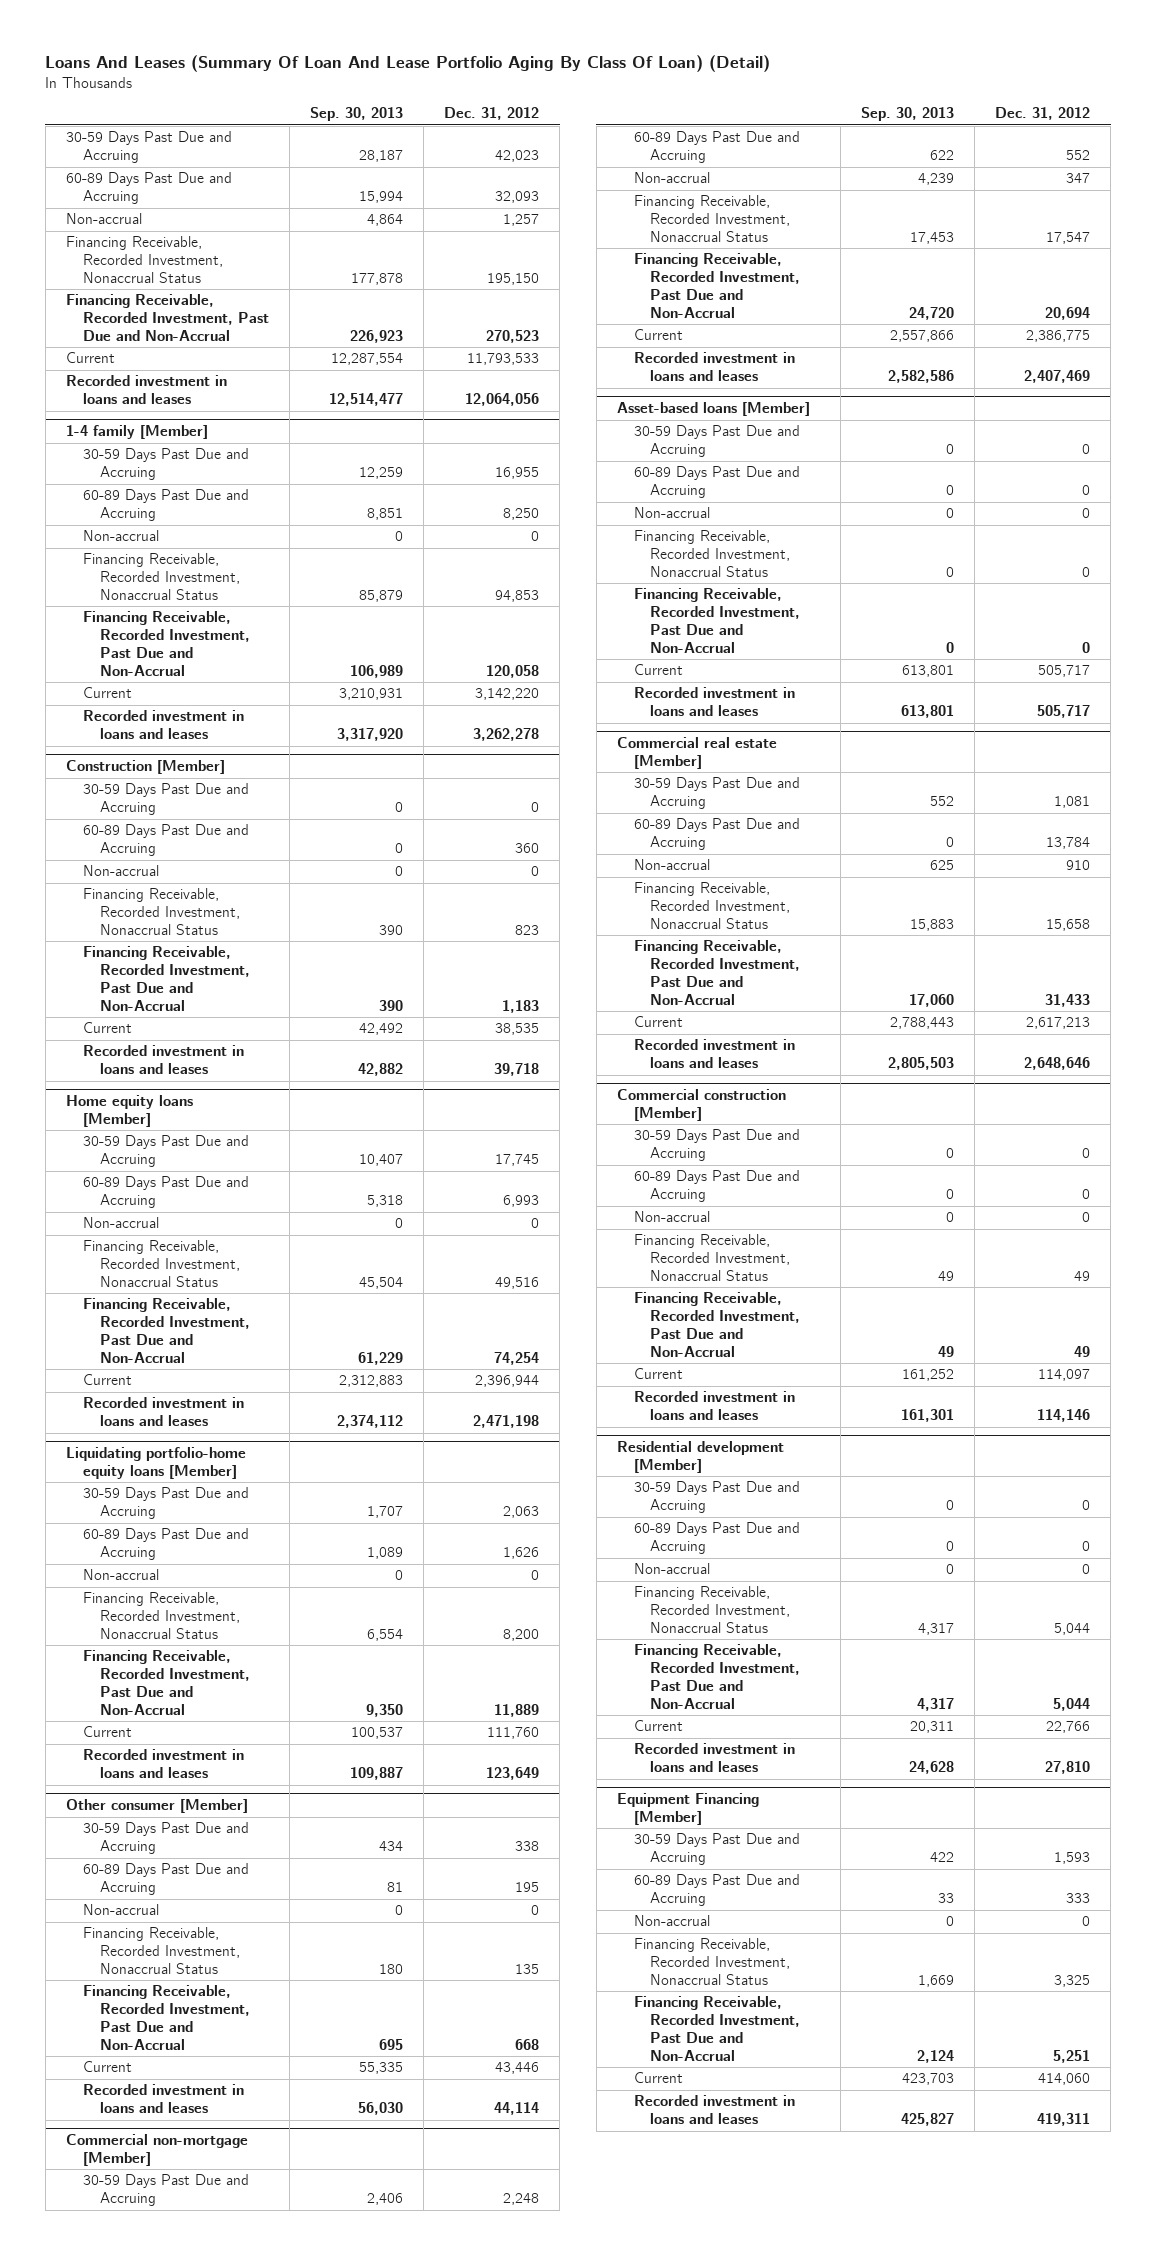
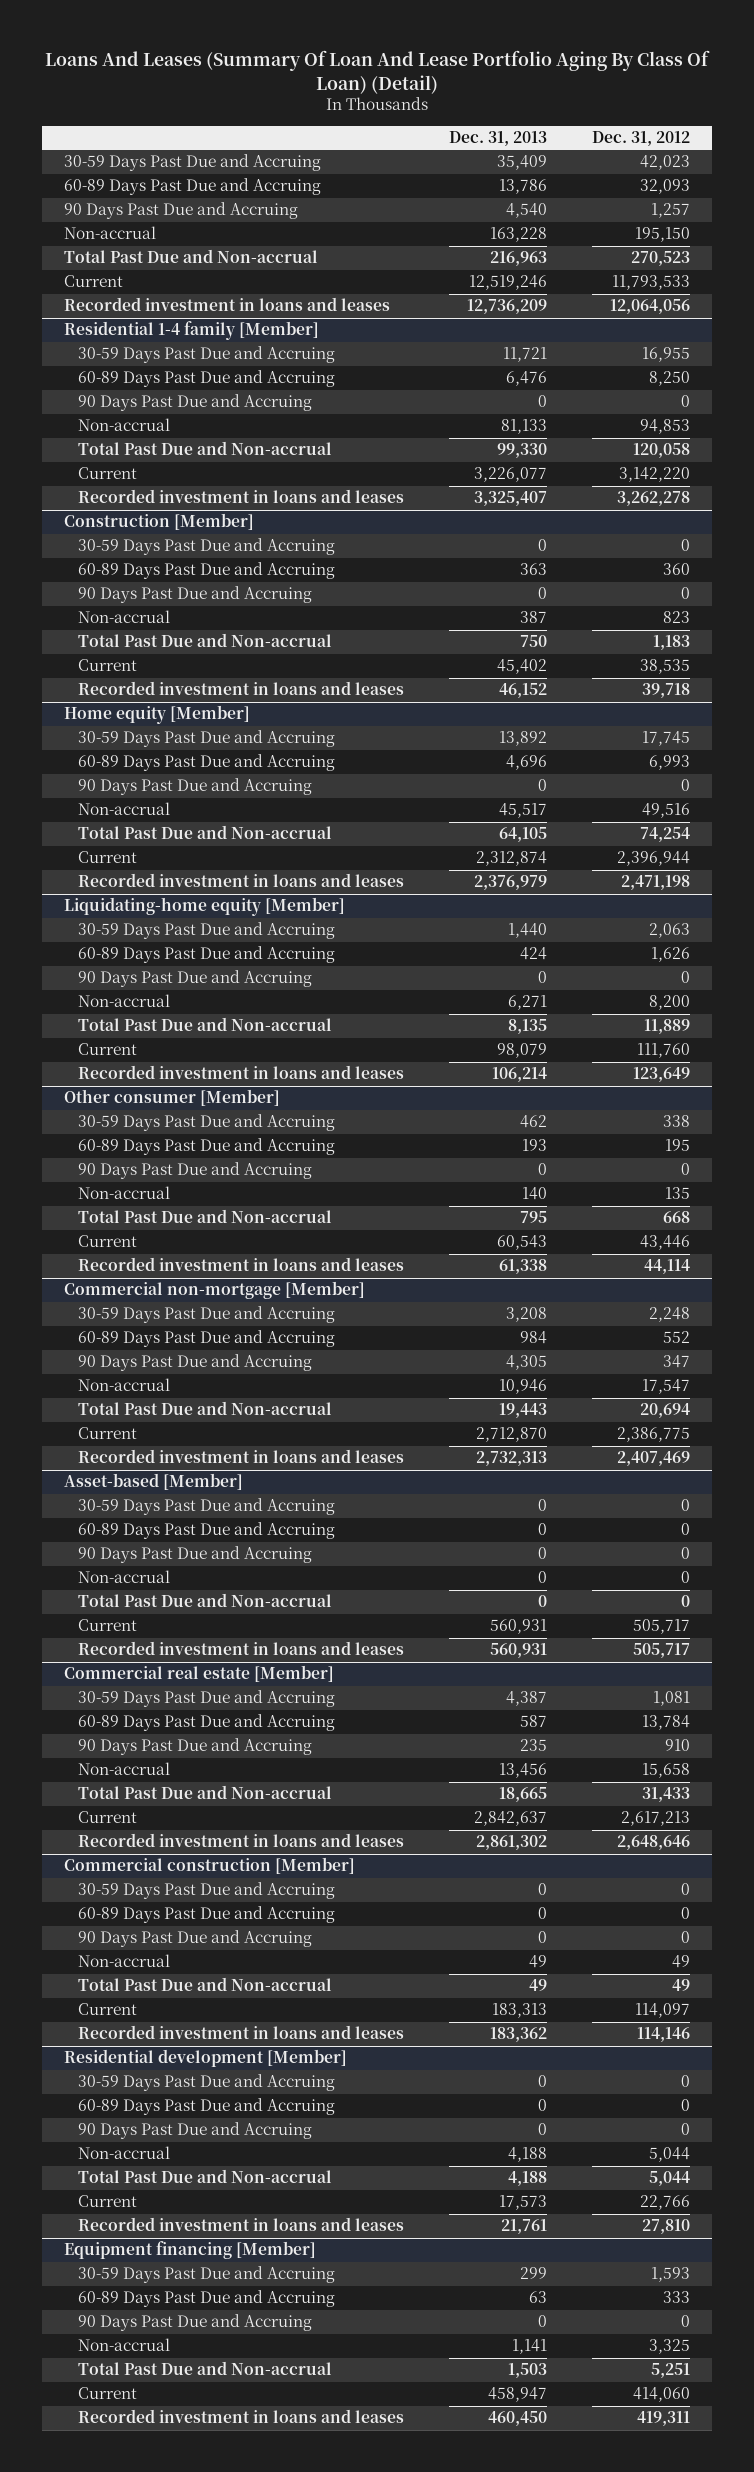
- | Sep. 30, 2013 | Dec. 31, 2012
+ | Dec. 31, 2013 | Dec. 31, 2012
- Non-accrual | 4,864 | 1,257
- Financing Receivable, Recorded Investment, Nonaccrual Status | 177,878 | 195,150
- Financing Receivable, Recorded Investment, Past Due and Non-Accrual | 226,923 | 270,523
+ 90 Days Past Due and Accruing | 4,540 | 1,257
+ Non-accrual | 163,228 | 195,150
+ Total Past Due and Non-accrual | 216,963 | 270,523
- 1-4 family [Member]
+ Residential 1-4 family [Member]
- Non-accrual | 0 | 0
- Financing Receivable, Recorded Investment, Nonaccrual Status | 85,879 | 94,853
- Financing Receivable, Recorded Investment, Past Due and Non-Accrual | 106,989 | 120,058
+ 90 Days Past Due and Accruing | 0 | 0
+ Non-accrual | 81,133 | 94,853
+ Total Past Due and Non-accrual | 99,330 | 120,058
@ Construction [Member]
- Non-accrual | 0 | 0
- Financing Receivable, Recorded Investment, Nonaccrual Status | 390 | 823
- Financing Receivable, Recorded Investment, Past Due and Non-Accrual | 390 | 1,183
+ 90 Days Past Due and Accruing | 0 | 0
+ Non-accrual | 387 | 823
+ Total Past Due and Non-accrual | 750 | 1,183
- Home equity loans [Member]
+ Home equity [Member]
- Non-accrual | 0 | 0
- Financing Receivable, Recorded Investment, Nonaccrual Status | 45,504 | 49,516
- Financing Receivable, Recorded Investment, Past Due and Non-Accrual | 61,229 | 74,254
+ 90 Days Past Due and Accruing | 0 | 0
+ Non-accrual | 45,517 | 49,516
+ Total Past Due and Non-accrual | 64,105 | 74,254
- Liquidating portfolio-home equity loans [Member]
+ Liquidating-home equity [Member]
- Non-accrual | 0 | 0
- Financing Receivable, Recorded Investment, Nonaccrual Status | 6,554 | 8,200
- Financing Receivable, Recorded Investment, Past Due and Non-Accrual | 9,350 | 11,889
+ 90 Days Past Due and Accruing | 0 | 0
+ Non-accrual | 6,271 | 8,200
+ Total Past Due and Non-accrual | 8,135 | 11,889
@ Other consumer [Member]
- Non-accrual | 0 | 0
- Financing Receivable, Recorded Investment, Nonaccrual Status | 180 | 135
- Financing Receivable, Recorded Investment, Past Due and Non-Accrual | 695 | 668
+ 90 Days Past Due and Accruing | 0 | 0
+ Non-accrual | 140 | 135
+ Total Past Due and Non-accrual | 795 | 668
@ Commercial non-mortgage [Member]
- Non-accrual | 4,239 | 347
- Financing Receivable, Recorded Investment, Nonaccrual Status | 17,453 | 17,547
- Financing Receivable, Recorded Investment, Past Due and Non-Accrual | 24,720 | 20,694
+ 90 Days Past Due and Accruing | 4,305 | 347
+ Non-accrual | 10,946 | 17,547
+ Total Past Due and Non-accrual | 19,443 | 20,694
- Asset-based loans [Member]
+ Asset-based [Member]
+ 90 Days Past Due and Accruing | 0 | 0
- Financing Receivable, Recorded Investment, Nonaccrual Status | 0 | 0
- Financing Receivable, Recorded Investment, Past Due and Non-Accrual | 0 | 0
+ Total Past Due and Non-accrual | 0 | 0
@ Commercial real estate [Member]
- Non-accrual | 625 | 910
- Financing Receivable, Recorded Investment, Nonaccrual Status | 15,883 | 15,658
- Financing Receivable, Recorded Investment, Past Due and Non-Accrual | 17,060 | 31,433
+ 90 Days Past Due and Accruing | 235 | 910
+ Non-accrual | 13,456 | 15,658
+ Total Past Due and Non-accrual | 18,665 | 31,433
@ Commercial construction [Member]
- Non-accrual | 0 | 0
- Financing Receivable, Recorded Investment, Nonaccrual Status | 49 | 49
- Financing Receivable, Recorded Investment, Past Due and Non-Accrual | 49 | 49
+ 90 Days Past Due and Accruing | 0 | 0
+ Non-accrual | 49 | 49
+ Total Past Due and Non-accrual | 49 | 49
@ Residential development [Member]
- Non-accrual | 0 | 0
- Financing Receivable, Recorded Investment, Nonaccrual Status | 4,317 | 5,044
- Financing Receivable, Recorded Investment, Past Due and Non-Accrual | 4,317 | 5,044
+ 90 Days Past Due and Accruing | 0 | 0
+ Non-accrual | 4,188 | 5,044
+ Total Past Due and Non-accrual | 4,188 | 5,044
- Equipment Financing [Member]
+ Equipment financing [Member]
- Non-accrual | 0 | 0
- Financing Receivable, Recorded Investment, Nonaccrual Status | 1,669 | 3,325
- Financing Receivable, Recorded Investment, Past Due and Non-Accrual | 2,124 | 5,251
+ 90 Days Past Due and Accruing | 0 | 0
+ Non-accrual | 1,141 | 3,325
+ Total Past Due and Non-accrual | 1,503 | 5,251

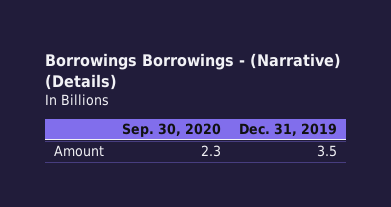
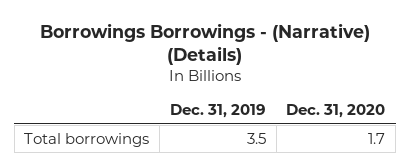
- | Sep. 30, 2020 | Dec. 31, 2019
+ | Dec. 31, 2019 | Dec. 31, 2020
- Amount | 2.3 | 3.5
+ Total borrowings | 3.5 | 1.7

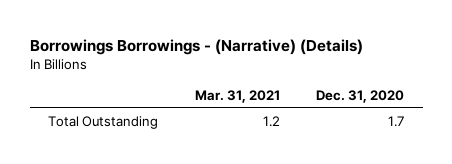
- | Dec. 31, 2019 | Dec. 31, 2020
+ | Mar. 31, 2021 | Dec. 31, 2020
- Total borrowings | 3.5 | 1.7
+ Total Outstanding | 1.2 | 1.7

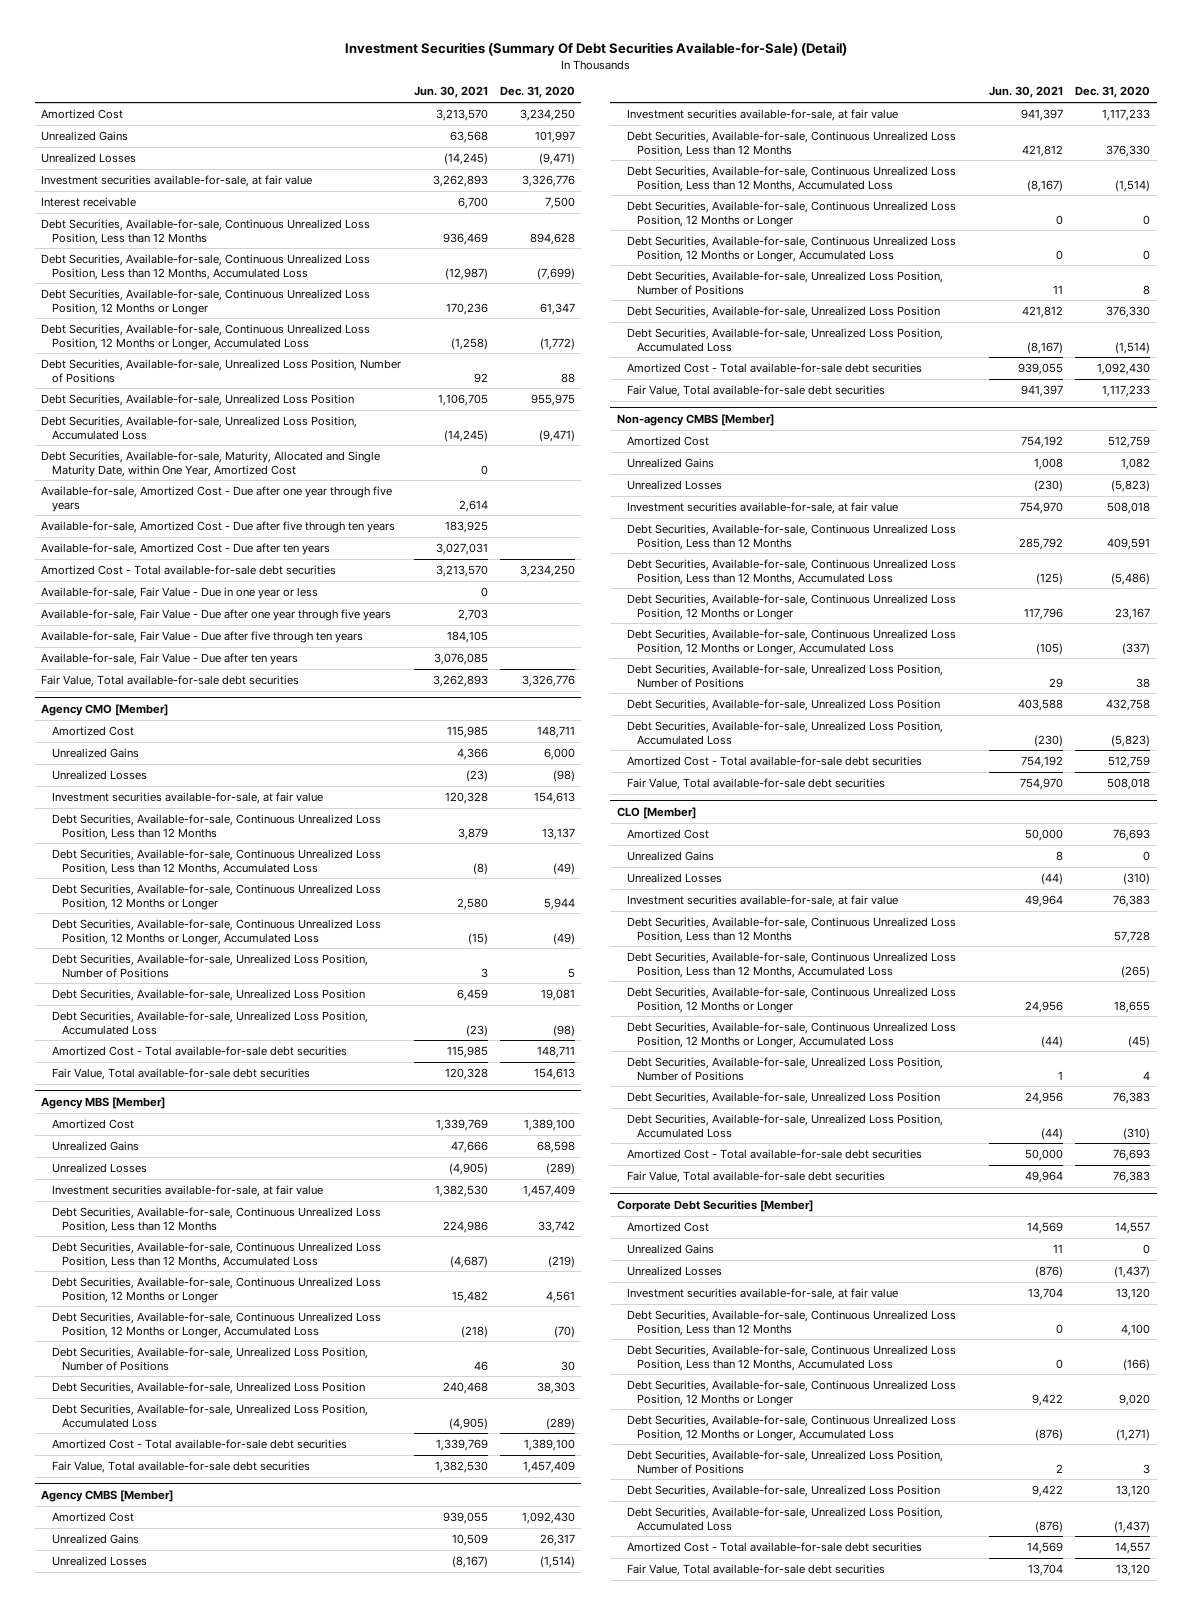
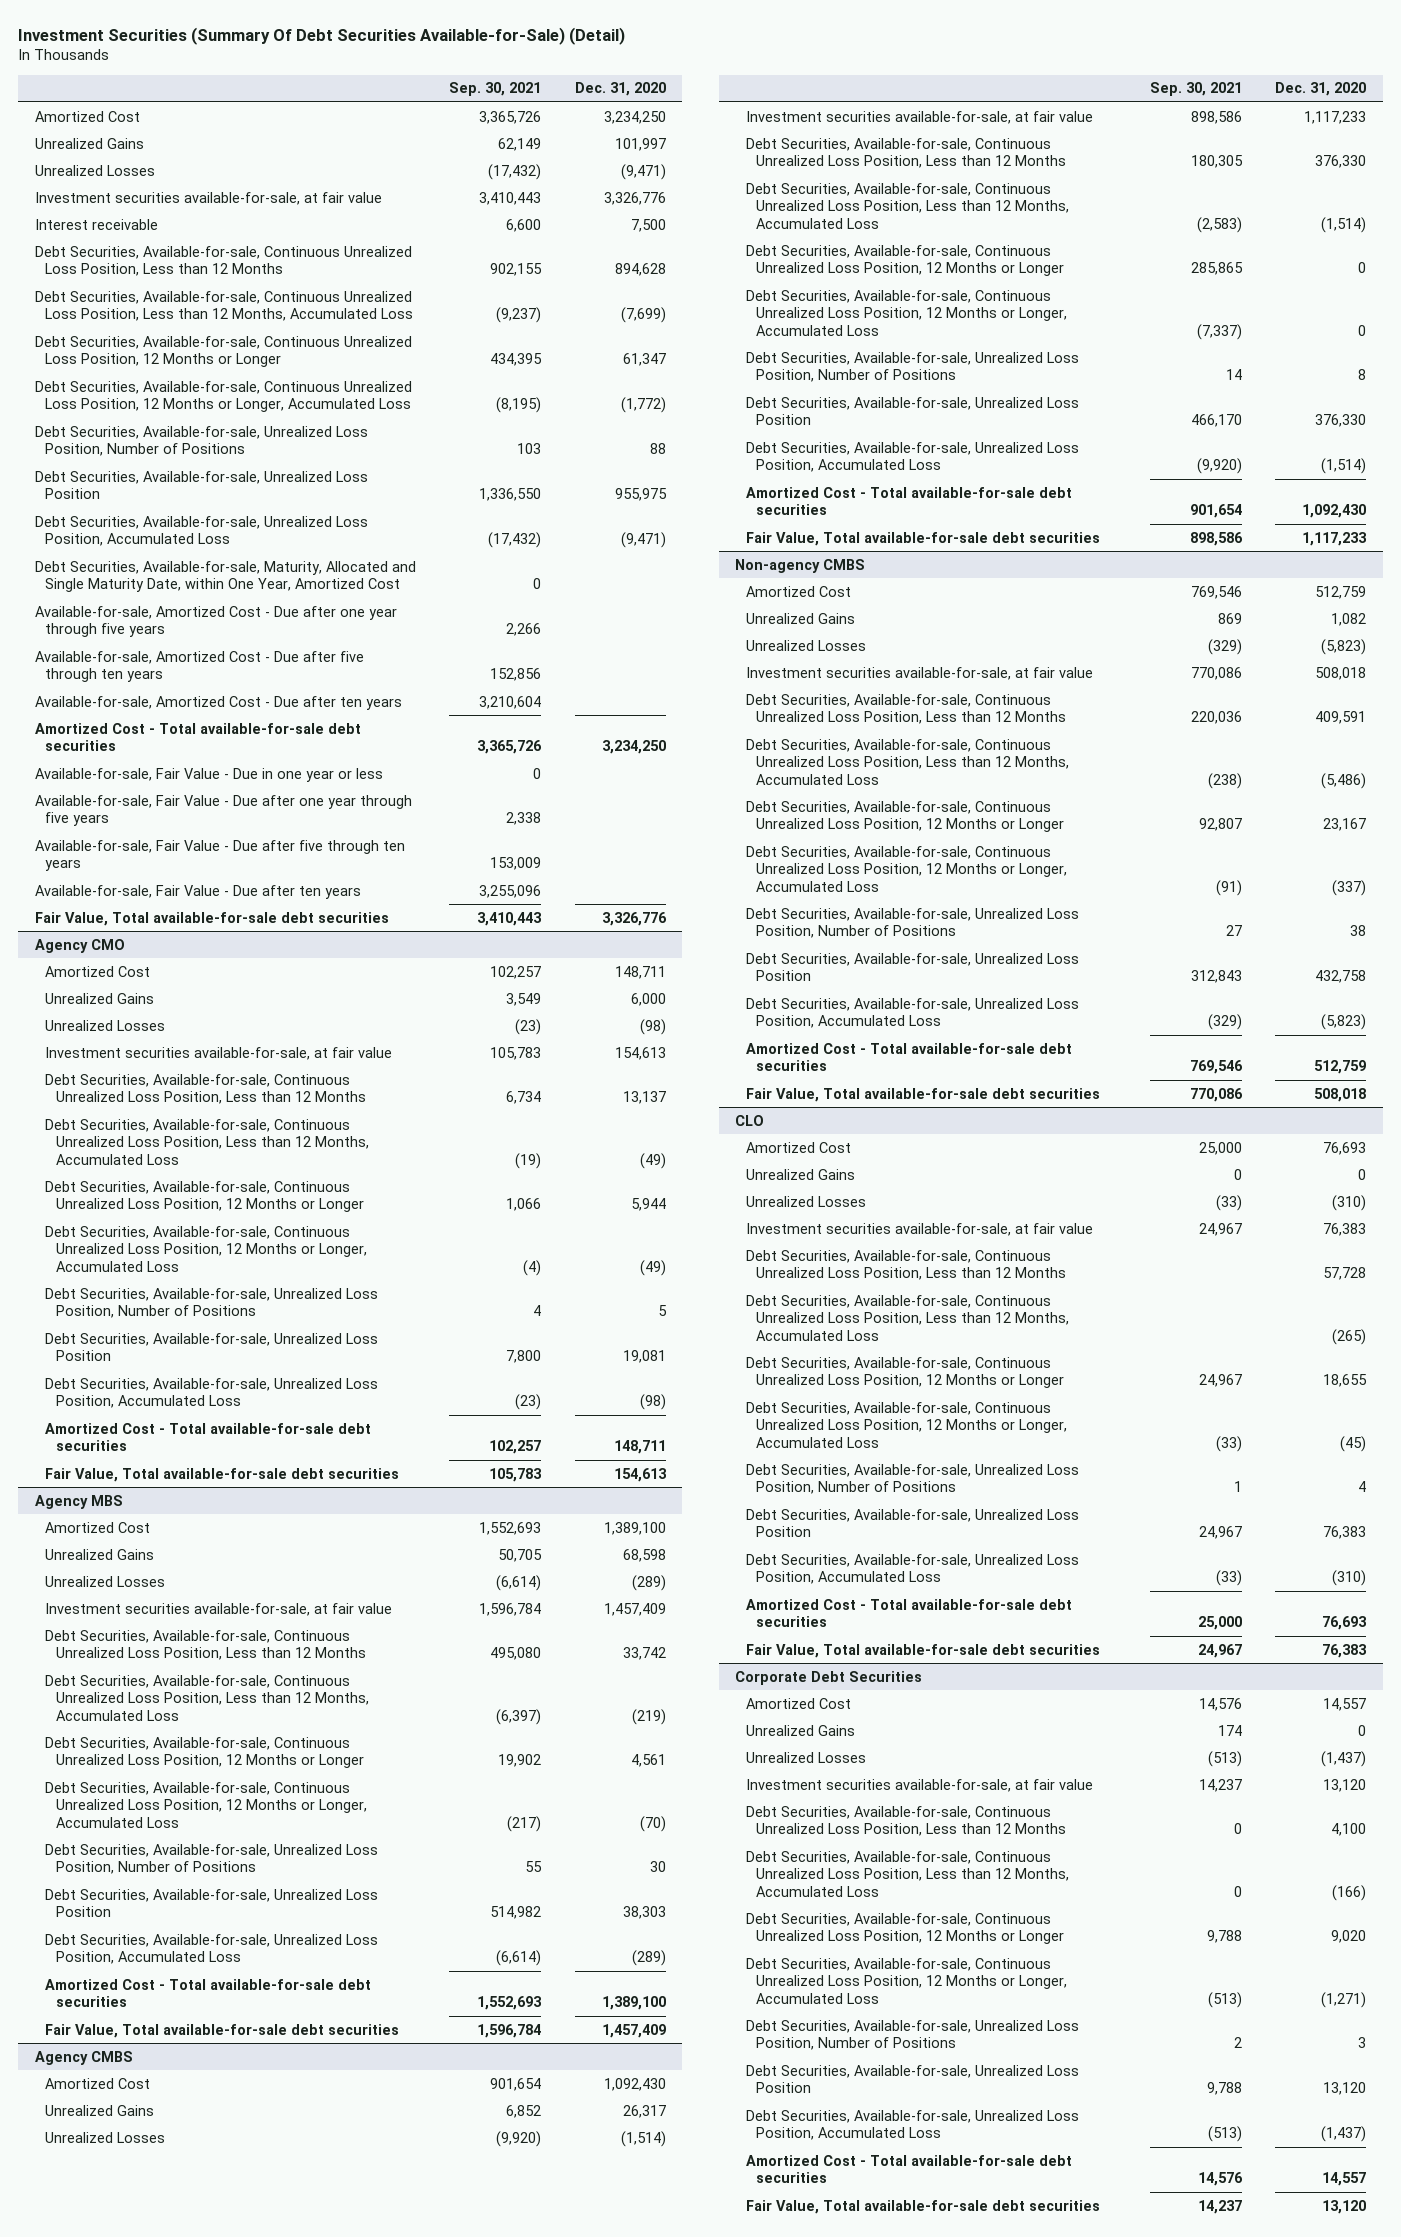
- | Jun. 30, 2021 | Dec. 31, 2020
+ | Sep. 30, 2021 | Dec. 31, 2020
- Agency CMO [Member]
+ Agency CMO
- Agency MBS [Member]
+ Agency MBS
- Agency CMBS [Member]
+ Agency CMBS
- Non-agency CMBS [Member]
+ Non-agency CMBS
- CLO [Member]
+ CLO
- Corporate Debt Securities [Member]
+ Corporate Debt Securities

